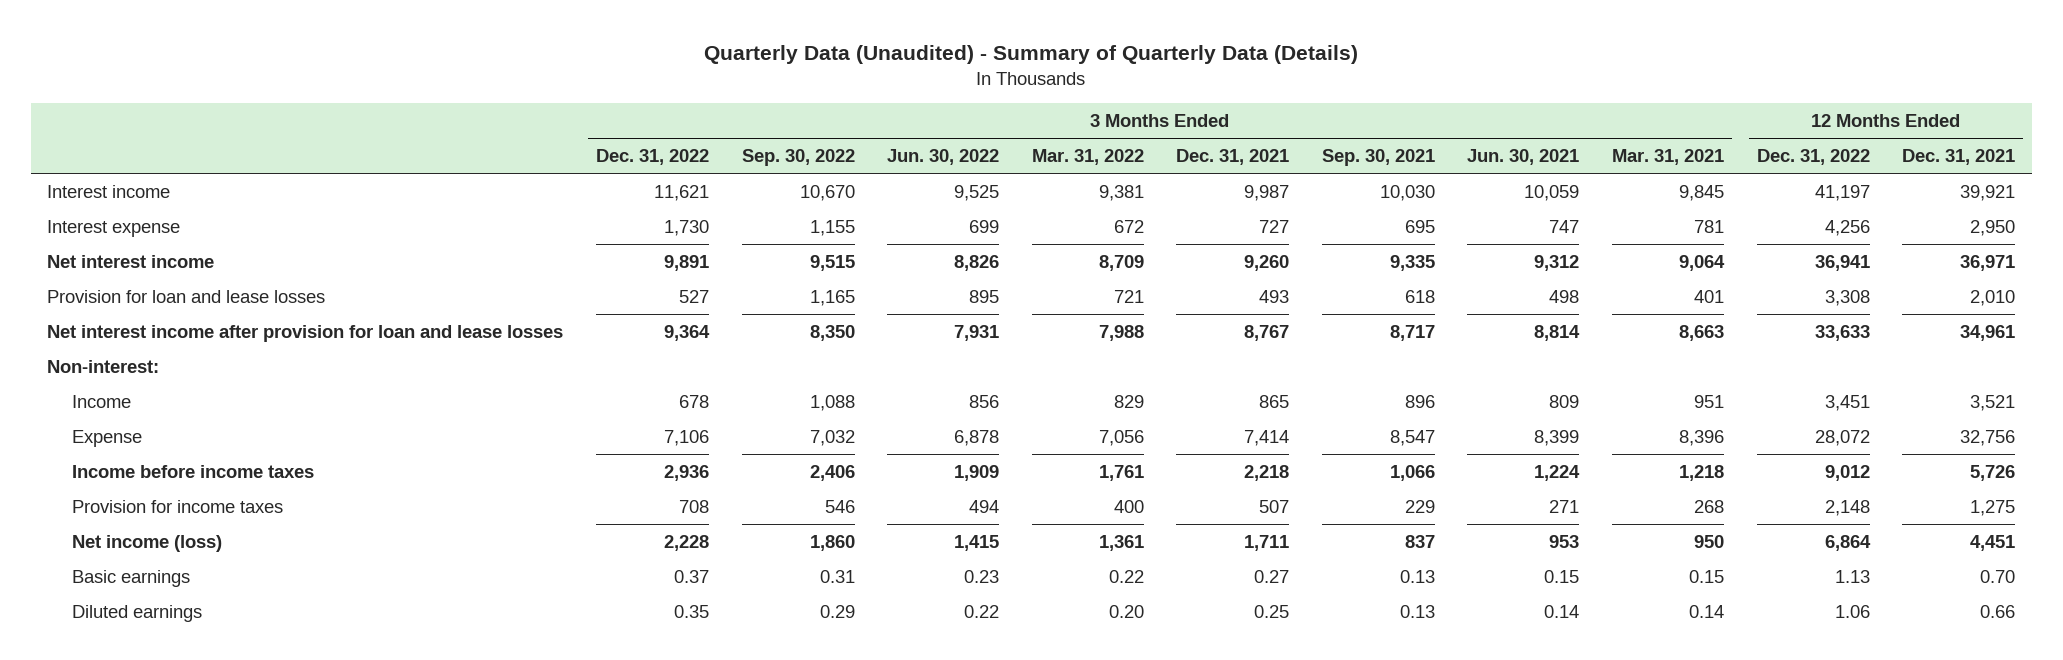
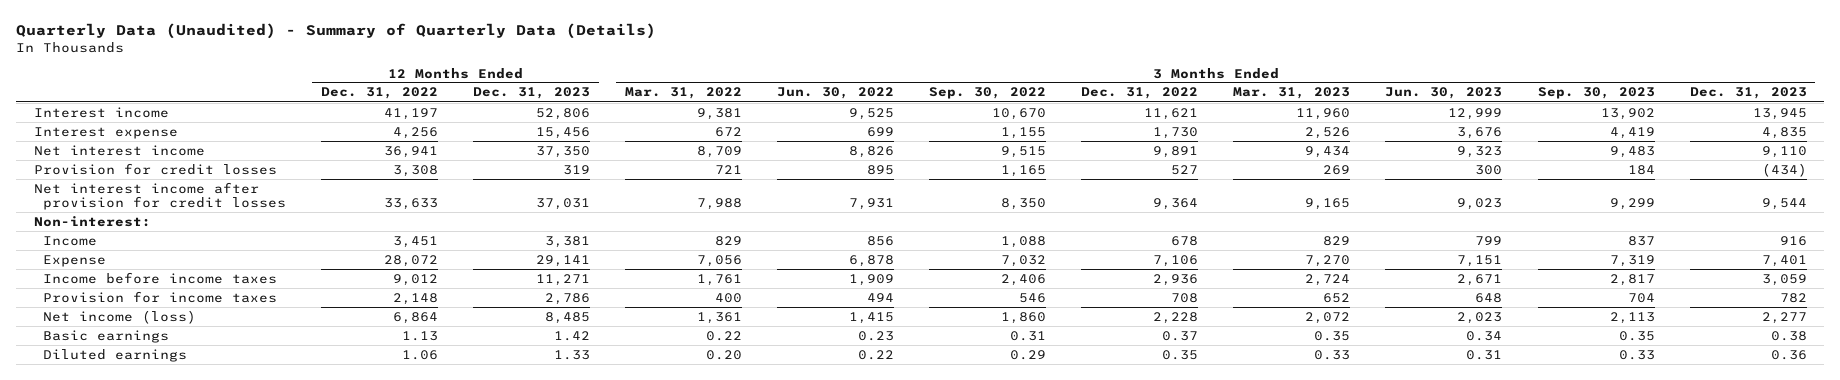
- | 3 Months Ended Dec. 31, 2022 | 3 Months Ended Sep. 30, 2022 | 3 Months Ended Jun. 30, 2022 | 3 Months Ended Mar. 31, 2022 | 3 Months Ended Dec. 31, 2021 | 3 Months Ended Sep. 30, 2021 | 3 Months Ended Jun. 30, 2021 | 3 Months Ended Mar. 31, 2021 | 12 Months Ended Dec. 31, 2022 | 12 Months Ended Dec. 31, 2021
+ | 12 Months Ended Dec. 31, 2022 | 12 Months Ended Dec. 31, 2023 | 3 Months Ended Mar. 31, 2022 | 3 Months Ended Jun. 30, 2022 | 3 Months Ended Sep. 30, 2022 | 3 Months Ended Dec. 31, 2022 | 3 Months Ended Mar. 31, 2023 | 3 Months Ended Jun. 30, 2023 | 3 Months Ended Sep. 30, 2023 | 3 Months Ended Dec. 31, 2023
- Provision for loan and lease losses | 527 | 1,165 | 895 | 721 | 493 | 618 | 498 | 401 | 3,308 | 2,010
- Net interest income after provision for loan and lease losses | 9,364 | 8,350 | 7,931 | 7,988 | 8,767 | 8,717 | 8,814 | 8,663 | 33,633 | 34,961
+ Provision for credit losses | 3,308 | 319 | 721 | 895 | 1,165 | 527 | 269 | 300 | 184 | (434)
+ Net interest income after provision for credit losses | 33,633 | 37,031 | 7,988 | 7,931 | 8,350 | 9,364 | 9,165 | 9,023 | 9,299 | 9,544

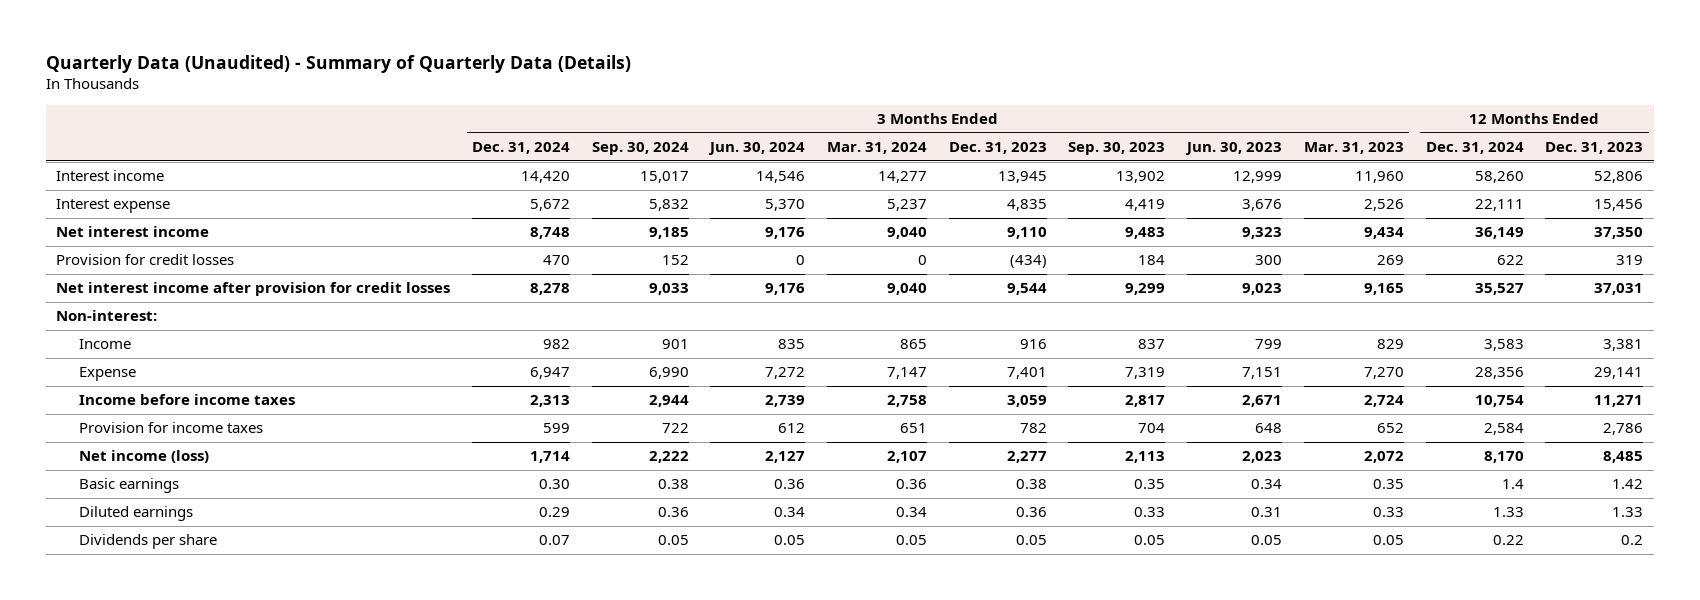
- | 12 Months Ended Dec. 31, 2022 | 12 Months Ended Dec. 31, 2023 | 3 Months Ended Mar. 31, 2022 | 3 Months Ended Jun. 30, 2022 | 3 Months Ended Sep. 30, 2022 | 3 Months Ended Dec. 31, 2022 | 3 Months Ended Mar. 31, 2023 | 3 Months Ended Jun. 30, 2023 | 3 Months Ended Sep. 30, 2023 | 3 Months Ended Dec. 31, 2023
+ | 3 Months Ended Dec. 31, 2024 | 3 Months Ended Sep. 30, 2024 | 3 Months Ended Jun. 30, 2024 | 3 Months Ended Mar. 31, 2024 | 3 Months Ended Dec. 31, 2023 | 3 Months Ended Sep. 30, 2023 | 3 Months Ended Jun. 30, 2023 | 3 Months Ended Mar. 31, 2023 | 12 Months Ended Dec. 31, 2024 | 12 Months Ended Dec. 31, 2023
+ Dividends per share | 0.07 | 0.05 | 0.05 | 0.05 | 0.05 | 0.05 | 0.05 | 0.05 | 0.22 | 0.2

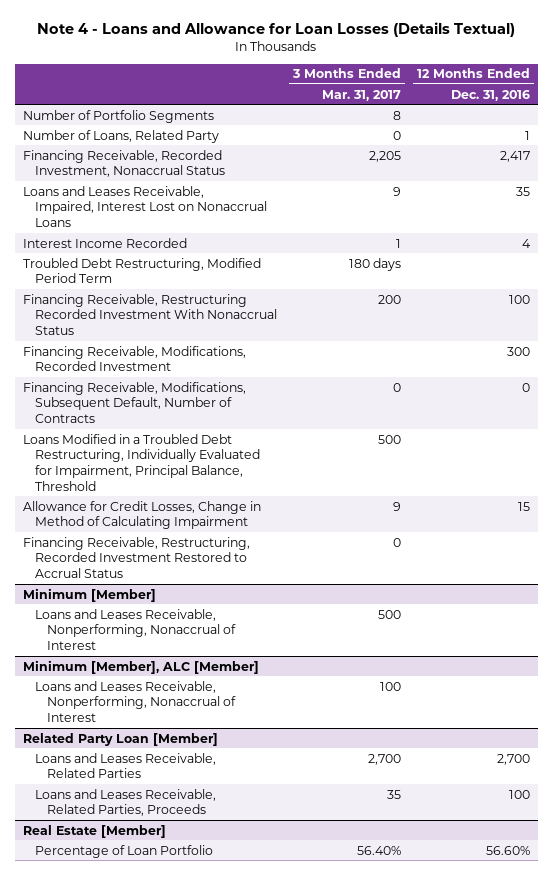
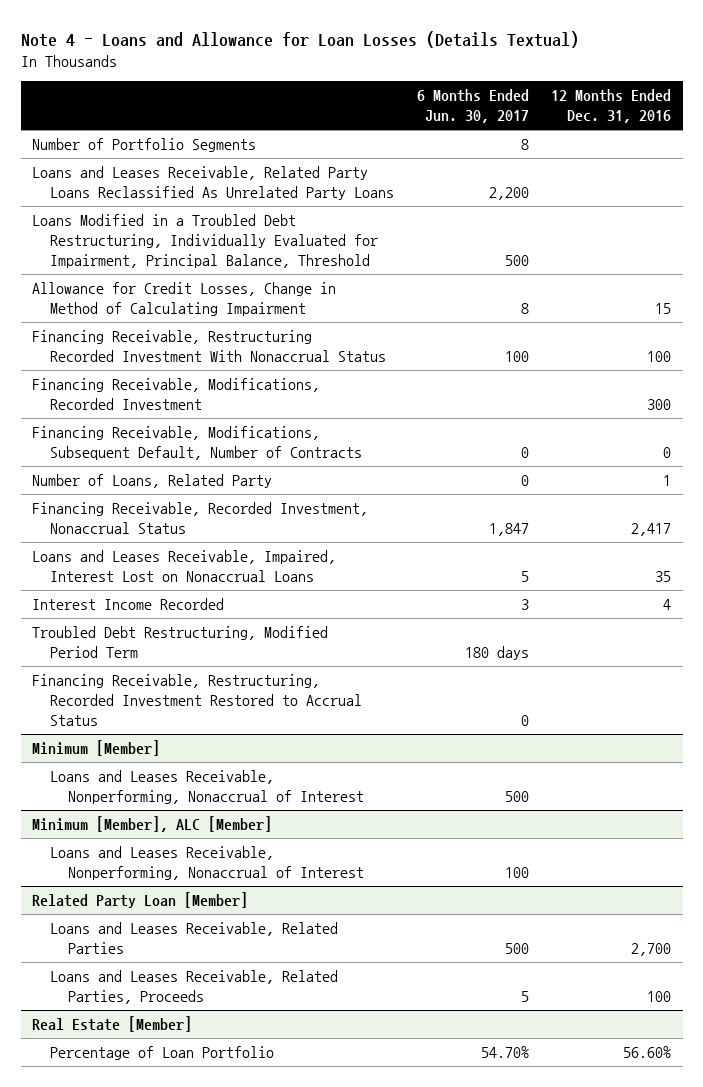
- | 3 Months Ended Mar. 31, 2017 | 12 Months Ended Dec. 31, 2016
+ | 6 Months Ended Jun. 30, 2017 | 12 Months Ended Dec. 31, 2016
+ Loans and Leases Receivable, Related Party Loans Reclassified As Unrelated Party Loans | 2,200 |
moved up: Loans Modified in a Troubled Debt Restructuring, Individually Evaluated for Impairment, Principal Balance, Threshold | 500 |
moved up: Allowance for Credit Losses, Change in Method of Calculating Impairment | 8 | 15
moved up: Financing Receivable, Restructuring Recorded Investment With Nonaccrual Status | 100 | 100
moved up: Financing Receivable, Modifications, Recorded Investment | | 300
moved up: Financing Receivable, Modifications, Subsequent Default, Number of Contracts | 0 | 0

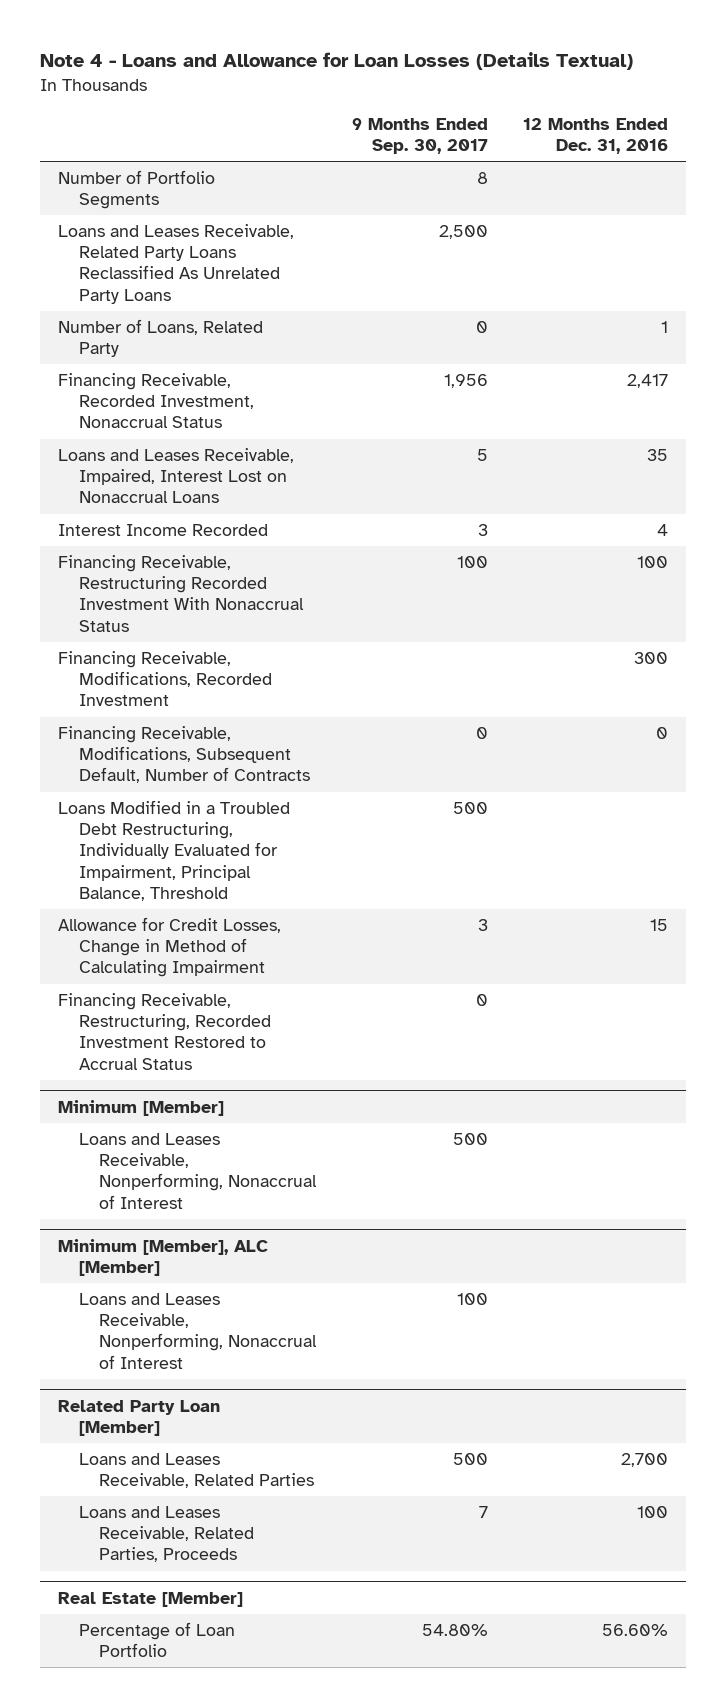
- | 6 Months Ended Jun. 30, 2017 | 12 Months Ended Dec. 31, 2016
+ | 9 Months Ended Sep. 30, 2017 | 12 Months Ended Dec. 31, 2016
- Troubled Debt Restructuring, Modified Period Term | 180 days |
moved down: Financing Receivable, Restructuring Recorded Investment With Nonaccrual Status | 100 | 100
moved down: Financing Receivable, Modifications, Recorded Investment | | 300
moved down: Financing Receivable, Modifications, Subsequent Default, Number of Contracts | 0 | 0
moved down: Loans Modified in a Troubled Debt Restructuring, Individually Evaluated for Impairment, Principal Balance, Threshold | 500 |
moved down: Allowance for Credit Losses, Change in Method of Calculating Impairment | 3 | 15

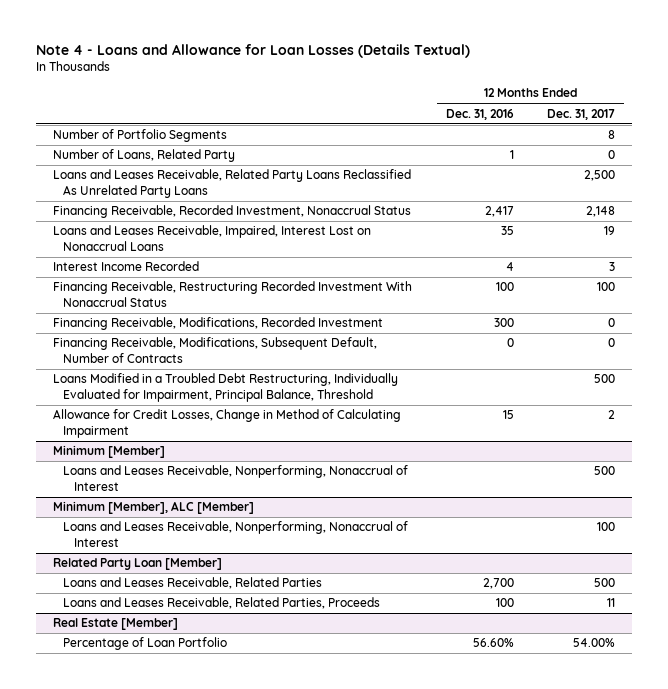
- | 9 Months Ended Sep. 30, 2017 | 12 Months Ended Dec. 31, 2016
+ | 12 Months Ended Dec. 31, 2016 | 12 Months Ended Dec. 31, 2017
moved down: Loans and Leases Receivable, Related Party Loans Reclassified As Unrelated Party Loans | | 2,500
- Financing Receivable, Restructuring, Recorded Investment Restored to Accrual Status | 0 |

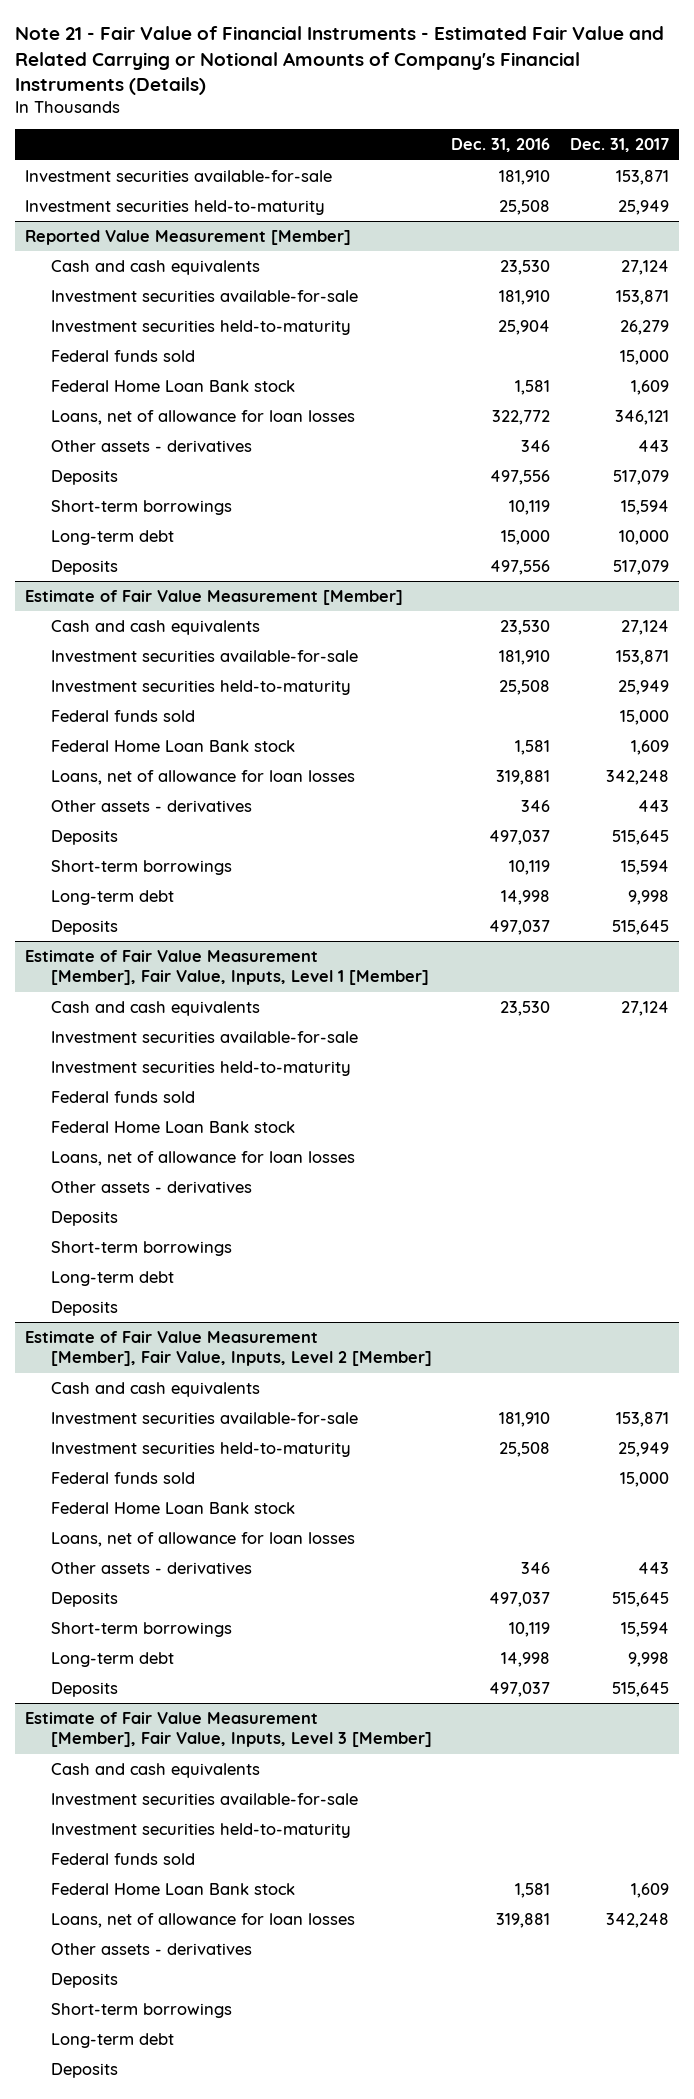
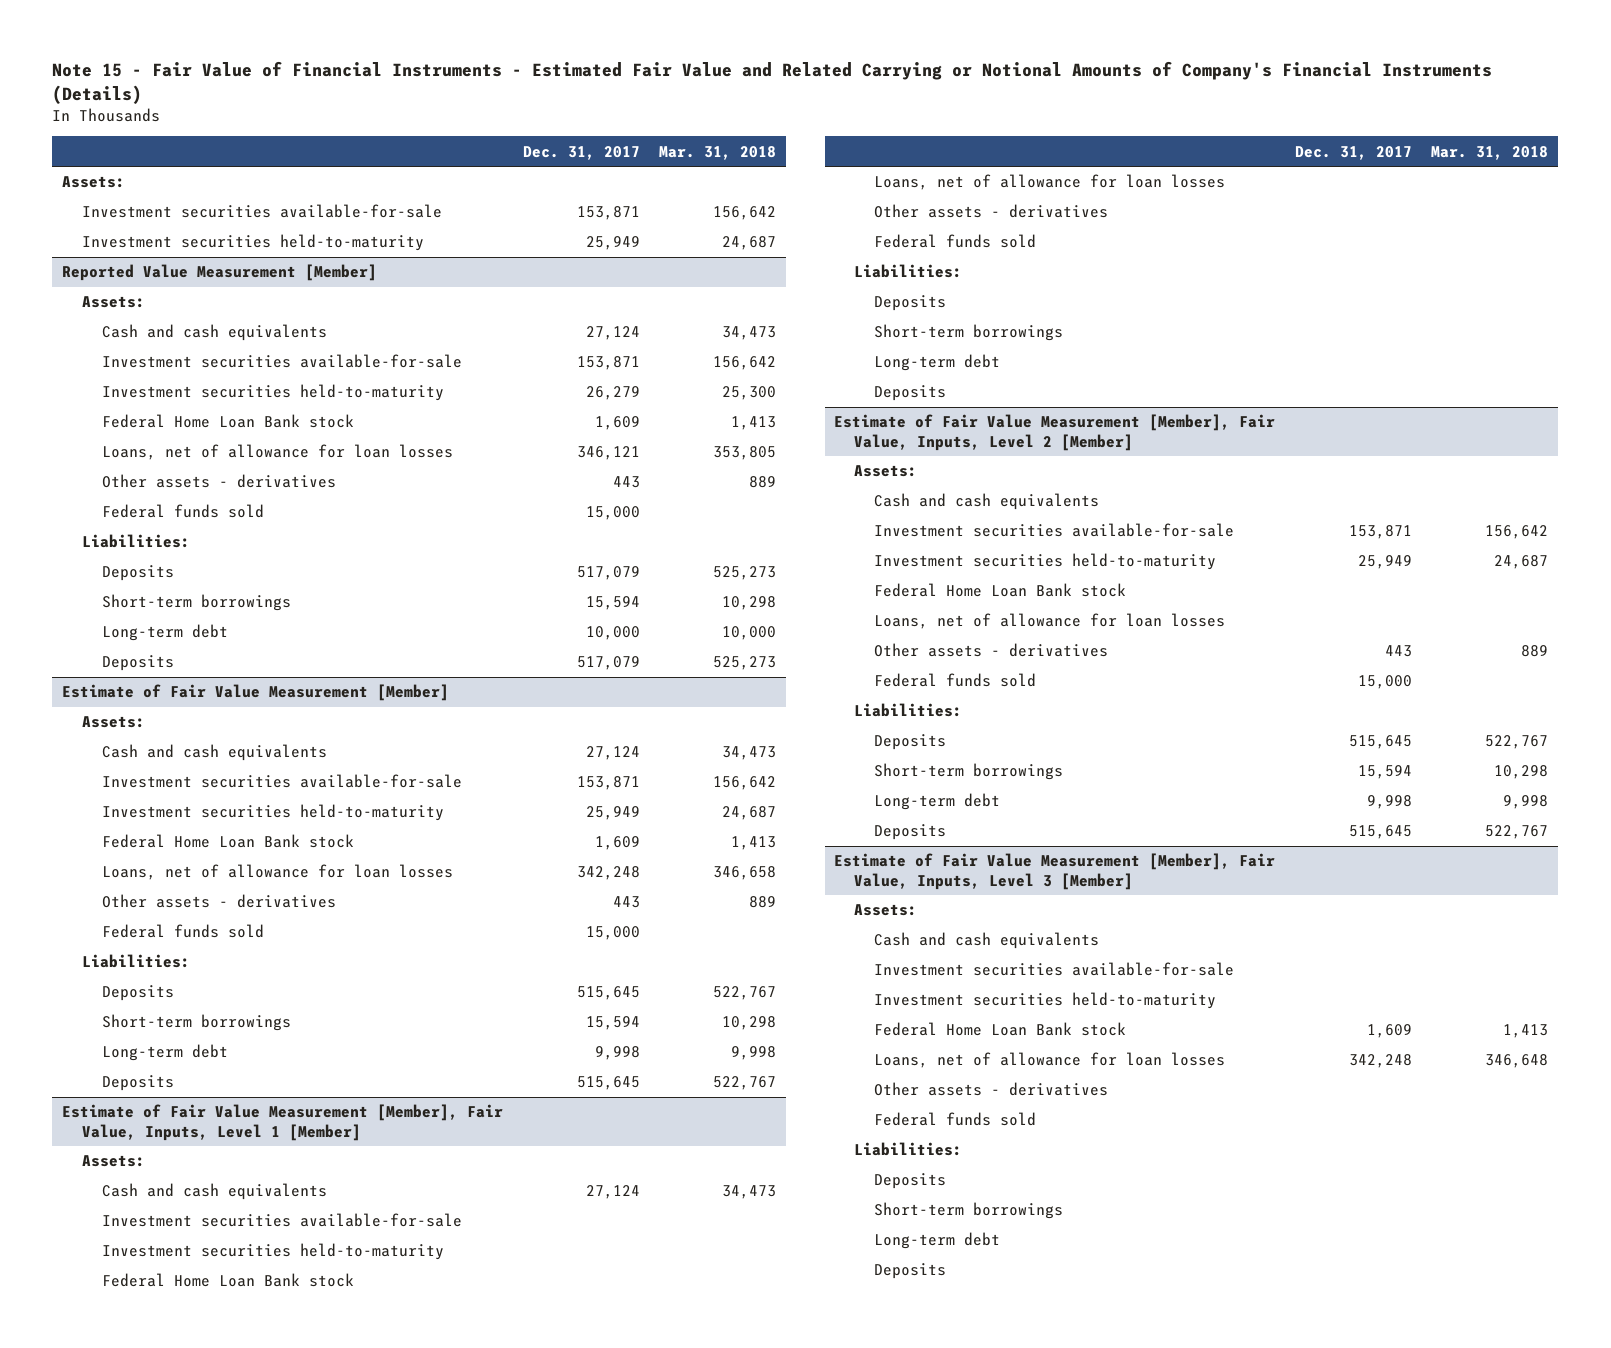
- Note 21 - Fair Value of Financial Instruments - Estimated Fair Value and Related Carrying or Notional Amounts of Company's Financial Instruments (Details)
+ Note 15 - Fair Value of Financial Instruments - Estimated Fair Value and Related Carrying or Notional Amounts of Company's Financial Instruments (Details)
- | Dec. 31, 2016 | Dec. 31, 2017
+ | Dec. 31, 2017 | Mar. 31, 2018
+ Assets:
@ Reported Value Measurement [Member]
+ Assets:
moved down: Federal funds sold | 15,000 |
+ Liabilities:
@ Estimate of Fair Value Measurement [Member]
+ Assets:
moved down: Federal funds sold | 15,000 |
+ Liabilities:
@ Estimate of Fair Value Measurement [Member], Fair Value, Inputs, Level 1 [Member]
+ Assets:
moved down: Federal funds sold
+ Liabilities:
@ Estimate of Fair Value Measurement [Member], Fair Value, Inputs, Level 2 [Member]
+ Assets:
moved down: Federal funds sold | 15,000 |
+ Liabilities:
@ Estimate of Fair Value Measurement [Member], Fair Value, Inputs, Level 3 [Member]
+ Assets:
moved down: Federal funds sold
+ Liabilities:

